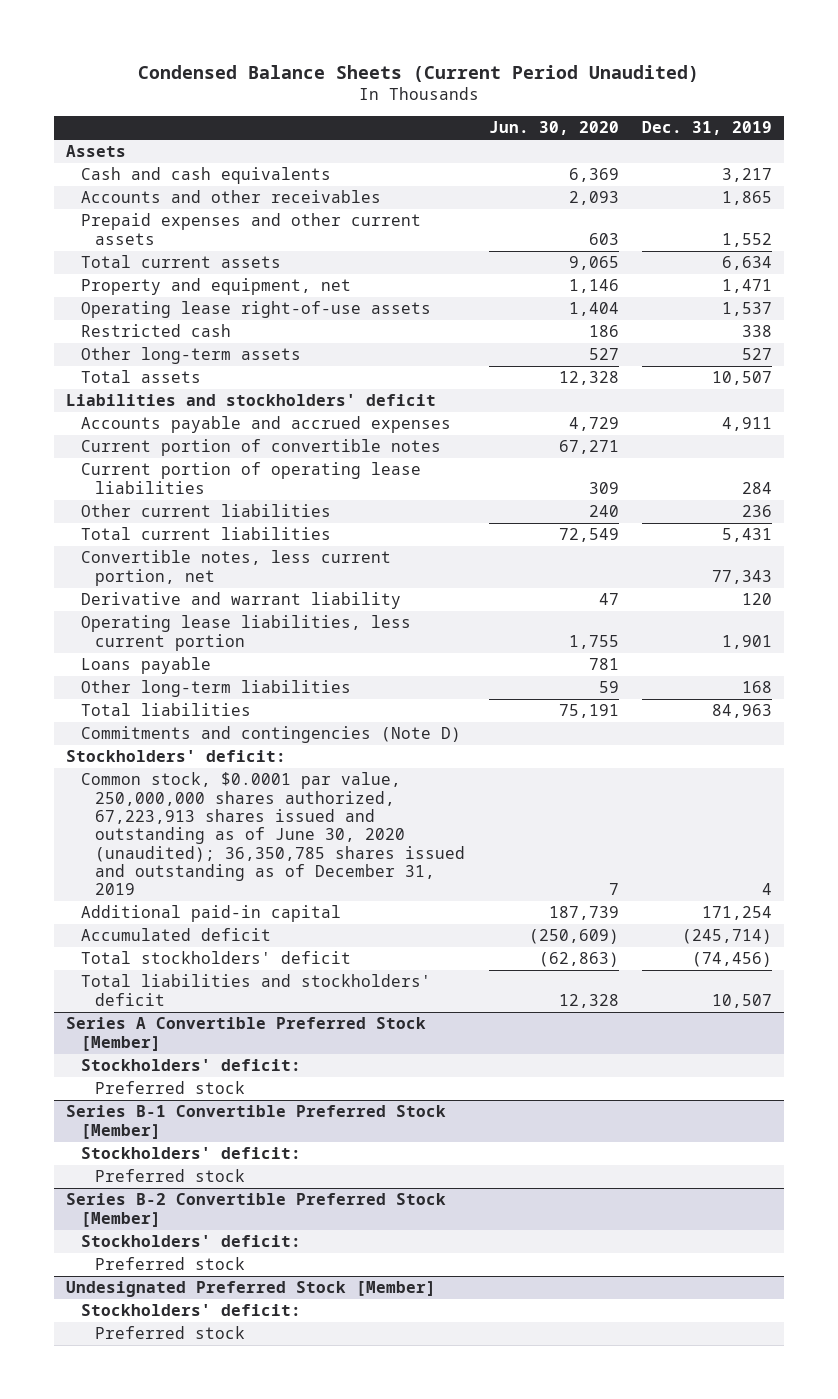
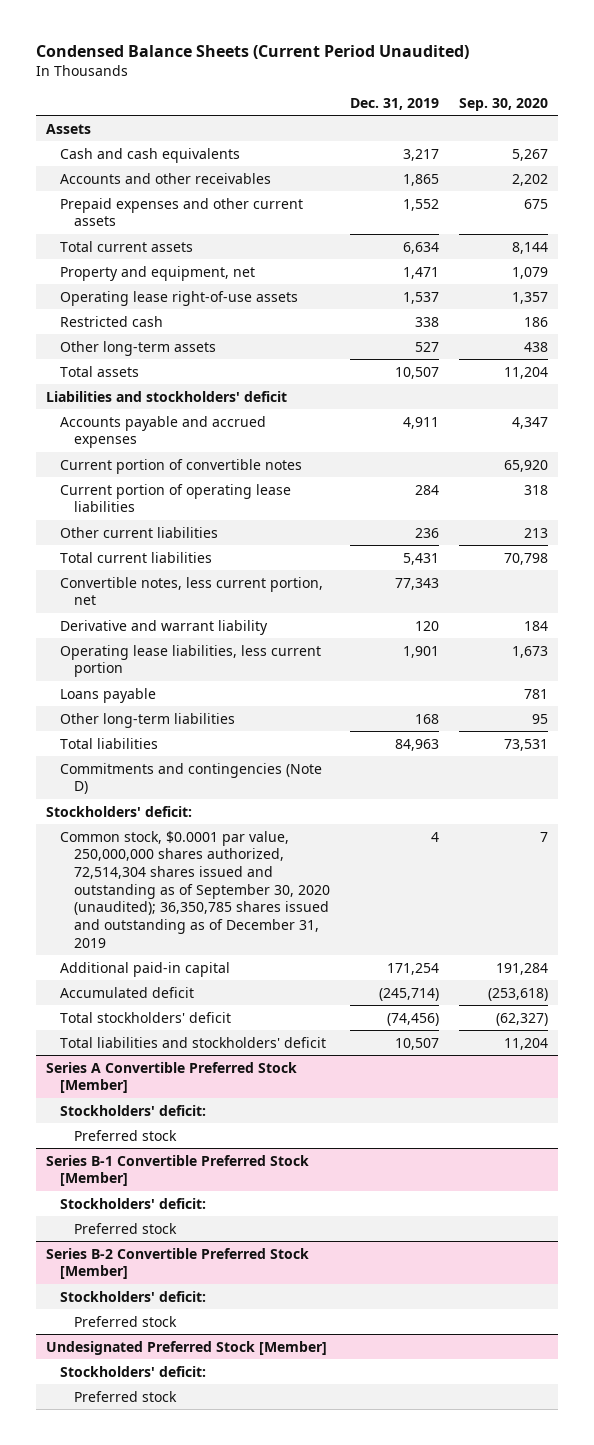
- | Jun. 30, 2020 | Dec. 31, 2019
+ | Dec. 31, 2019 | Sep. 30, 2020
- Common stock, $0.0001 par value, 250,000,000 shares authorized, 67,223,913 shares issued and outstanding as of June 30, 2020 (unaudited); 36,350,785 shares issued and outstanding as of December 31, 2019 | 7 | 4
+ Common stock, $0.0001 par value, 250,000,000 shares authorized, 72,514,304 shares issued and outstanding as of September 30, 2020 (unaudited); 36,350,785 shares issued and outstanding as of December 31, 2019 | 4 | 7

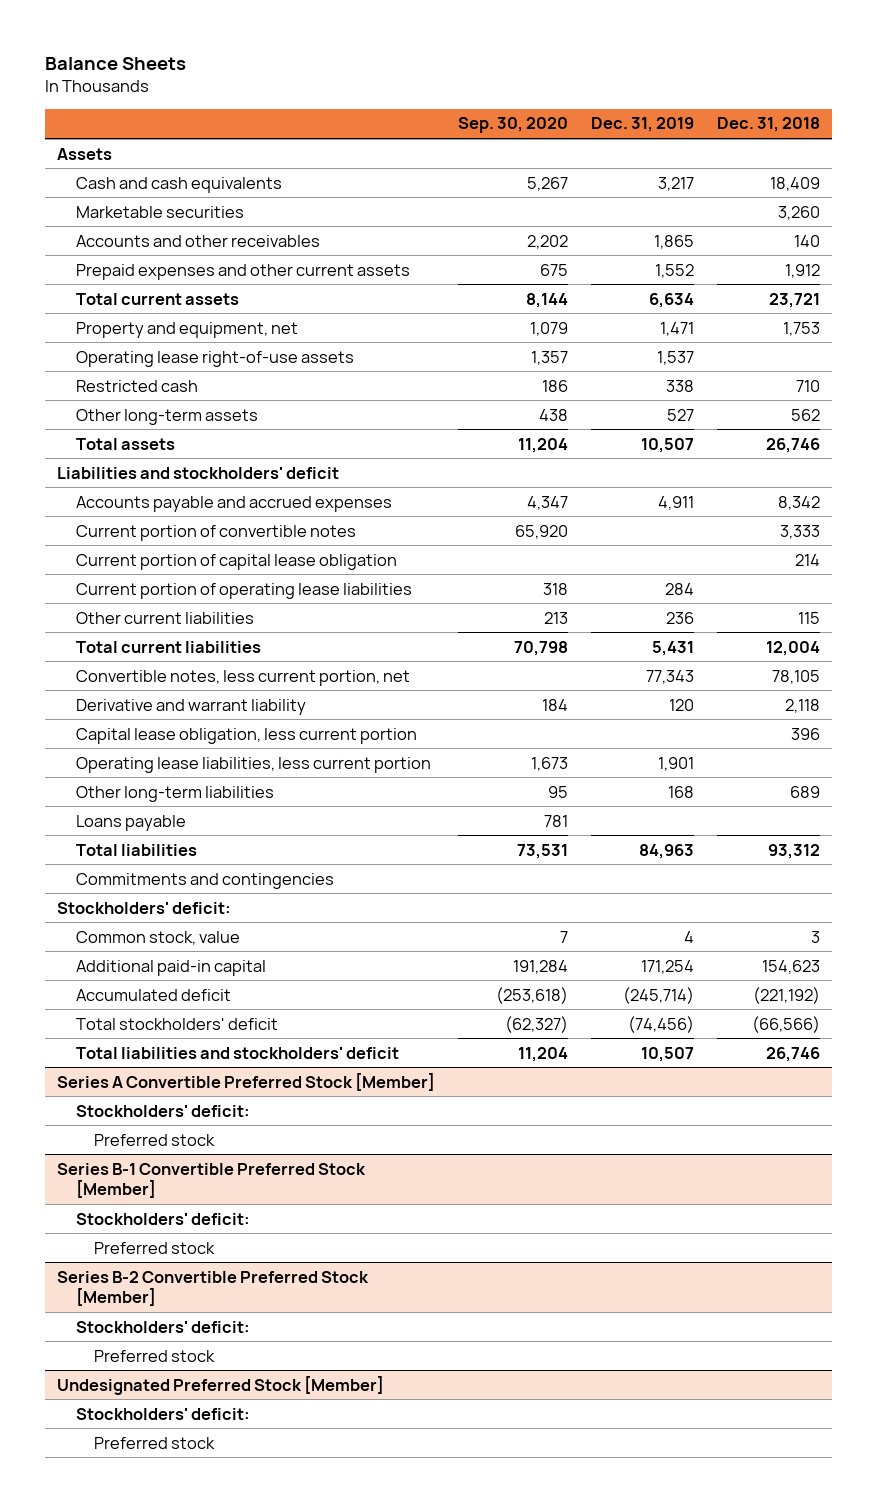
- Condensed Balance Sheets (Current Period Unaudited)
+ Balance Sheets
- | Dec. 31, 2019 | Sep. 30, 2020
+ | Sep. 30, 2020 | Dec. 31, 2019 | Dec. 31, 2018
+ Marketable securities | | | 3,260
+ Current portion of capital lease obligation | | | 214
+ Capital lease obligation, less current portion | | | 396
moved down: Loans payable | 781 | |
- Commitments and contingencies (Note D)
+ Commitments and contingencies
- Common stock, $0.0001 par value, 250,000,000 shares authorized, 72,514,304 shares issued and outstanding as of September 30, 2020 (unaudited); 36,350,785 shares issued and outstanding as of December 31, 2019 | 4 | 7
+ Common stock, value | 7 | 4 | 3

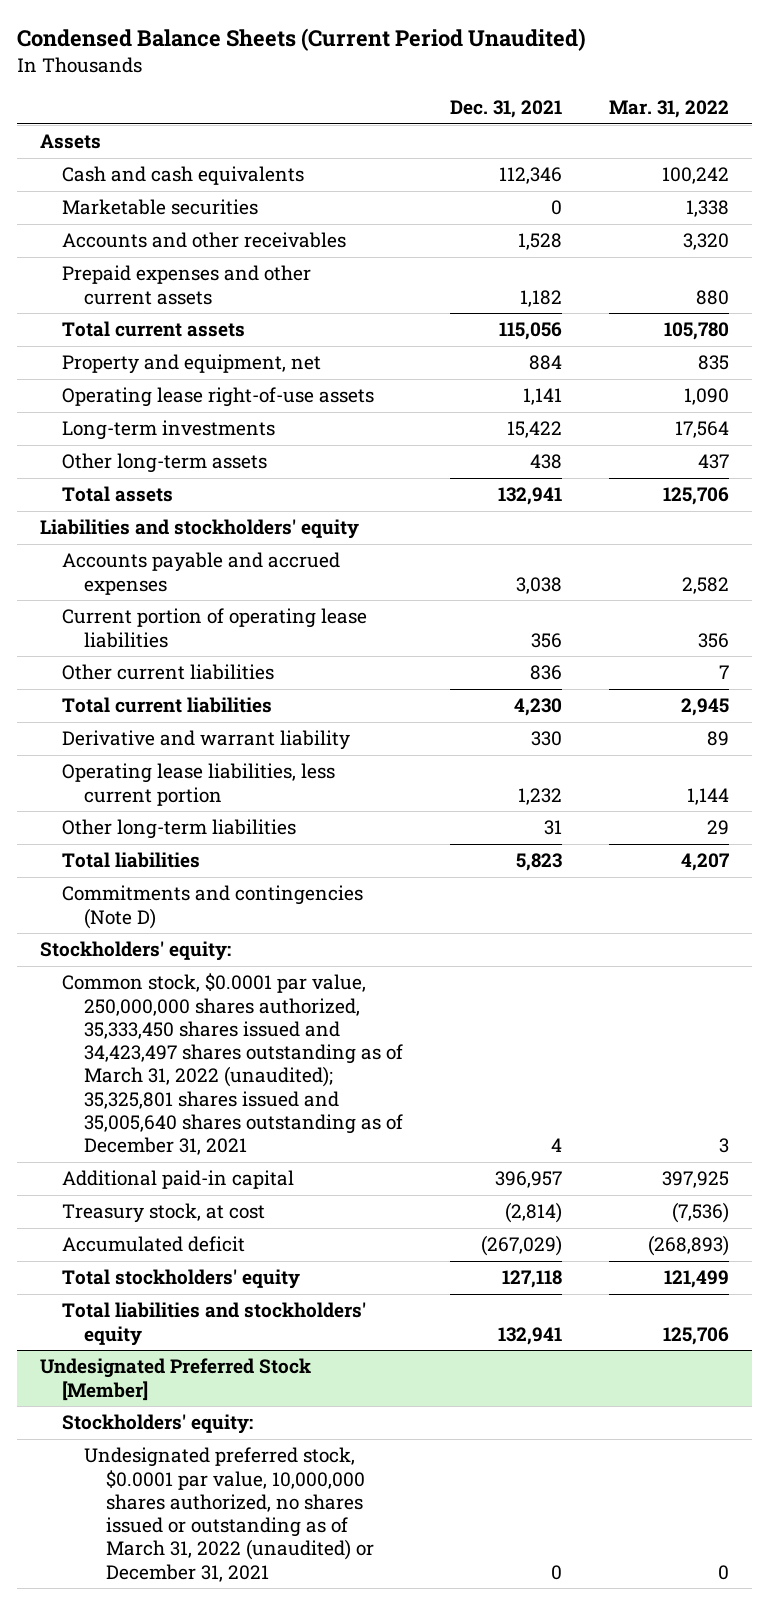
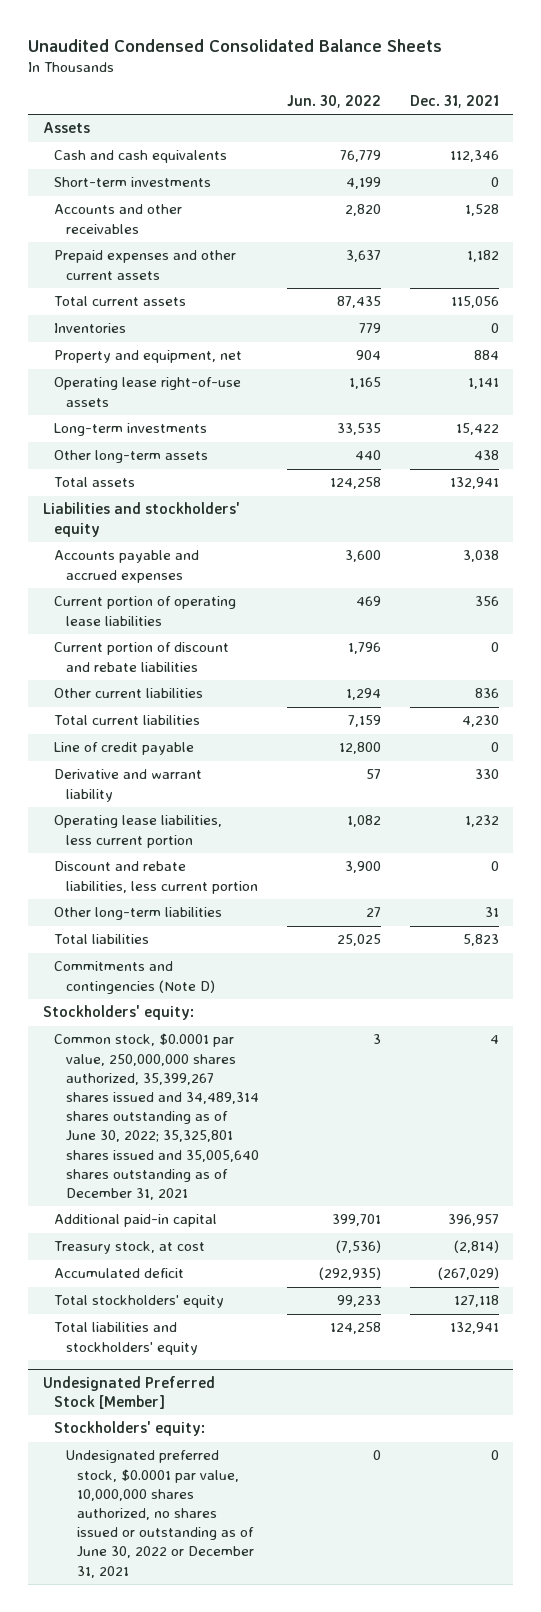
- Condensed Balance Sheets (Current Period Unaudited)
+ Unaudited Condensed Consolidated Balance Sheets
- | Dec. 31, 2021 | Mar. 31, 2022
+ | Jun. 30, 2022 | Dec. 31, 2021
- Marketable securities | 0 | 1,338
+ Short-term investments | 4,199 | 0
+ Inventories | 779 | 0
+ Current portion of discount and rebate liabilities | 1,796 | 0
+ Line of credit payable | 12,800 | 0
+ Discount and rebate liabilities, less current portion | 3,900 | 0
- Common stock, $0.0001 par value, 250,000,000 shares authorized, 35,333,450 shares issued and 34,423,497 shares outstanding as of March 31, 2022 (unaudited); 35,325,801 shares issued and 35,005,640 shares outstanding as of December 31, 2021 | 4 | 3
+ Common stock, $0.0001 par value, 250,000,000 shares authorized, 35,399,267 shares issued and 34,489,314 shares outstanding as of June 30, 2022; 35,325,801 shares issued and 35,005,640 shares outstanding as of December 31, 2021 | 3 | 4
@ Undesignated Preferred Stock [Member]
- Undesignated preferred stock, $0.0001 par value, 10,000,000 shares authorized, no shares issued or outstanding as of March 31, 2022 (unaudited) or December 31, 2021 | 0 | 0
+ Undesignated preferred stock, $0.0001 par value, 10,000,000 shares authorized, no shares issued or outstanding as of June 30, 2022 or December 31, 2021 | 0 | 0

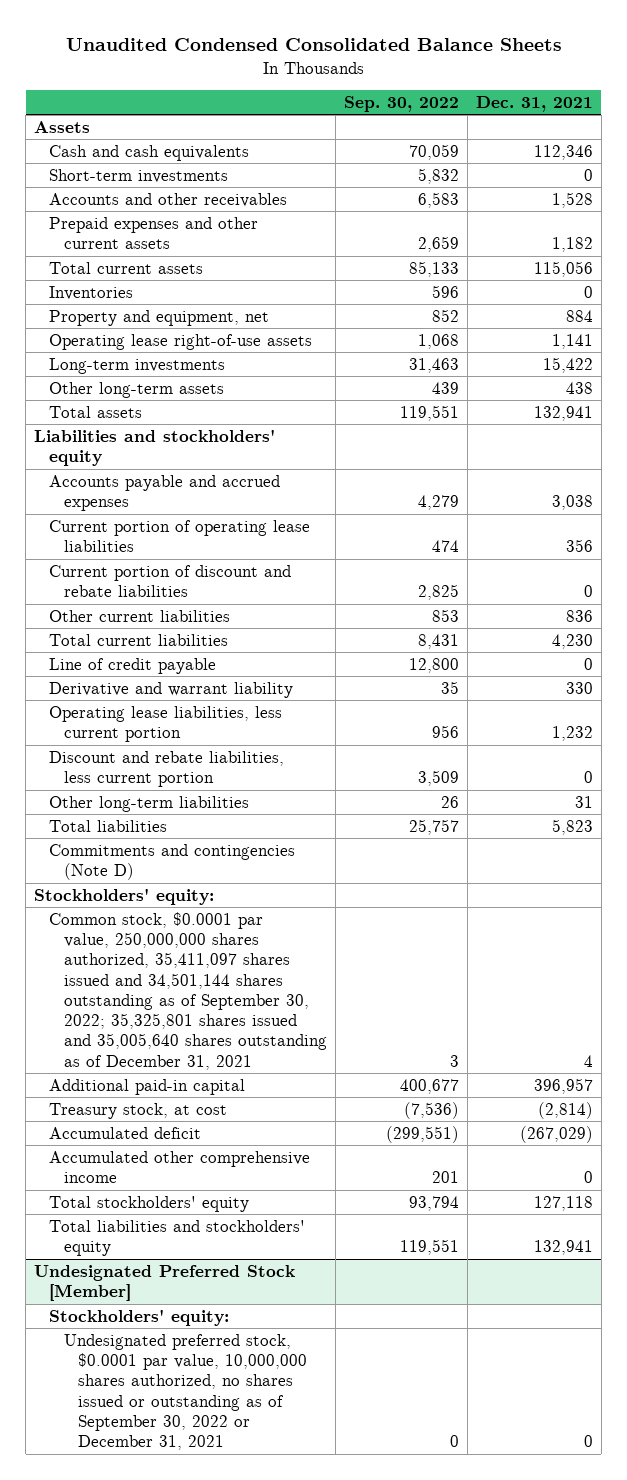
- | Jun. 30, 2022 | Dec. 31, 2021
+ | Sep. 30, 2022 | Dec. 31, 2021
- Common stock, $0.0001 par value, 250,000,000 shares authorized, 35,399,267 shares issued and 34,489,314 shares outstanding as of June 30, 2022; 35,325,801 shares issued and 35,005,640 shares outstanding as of December 31, 2021 | 3 | 4
+ Common stock, $0.0001 par value, 250,000,000 shares authorized, 35,411,097 shares issued and 34,501,144 shares outstanding as of September 30, 2022; 35,325,801 shares issued and 35,005,640 shares outstanding as of December 31, 2021 | 3 | 4
+ Accumulated other comprehensive income | 201 | 0
@ Undesignated Preferred Stock [Member]
- Undesignated preferred stock, $0.0001 par value, 10,000,000 shares authorized, no shares issued or outstanding as of June 30, 2022 or December 31, 2021 | 0 | 0
+ Undesignated preferred stock, $0.0001 par value, 10,000,000 shares authorized, no shares issued or outstanding as of September 30, 2022 or December 31, 2021 | 0 | 0

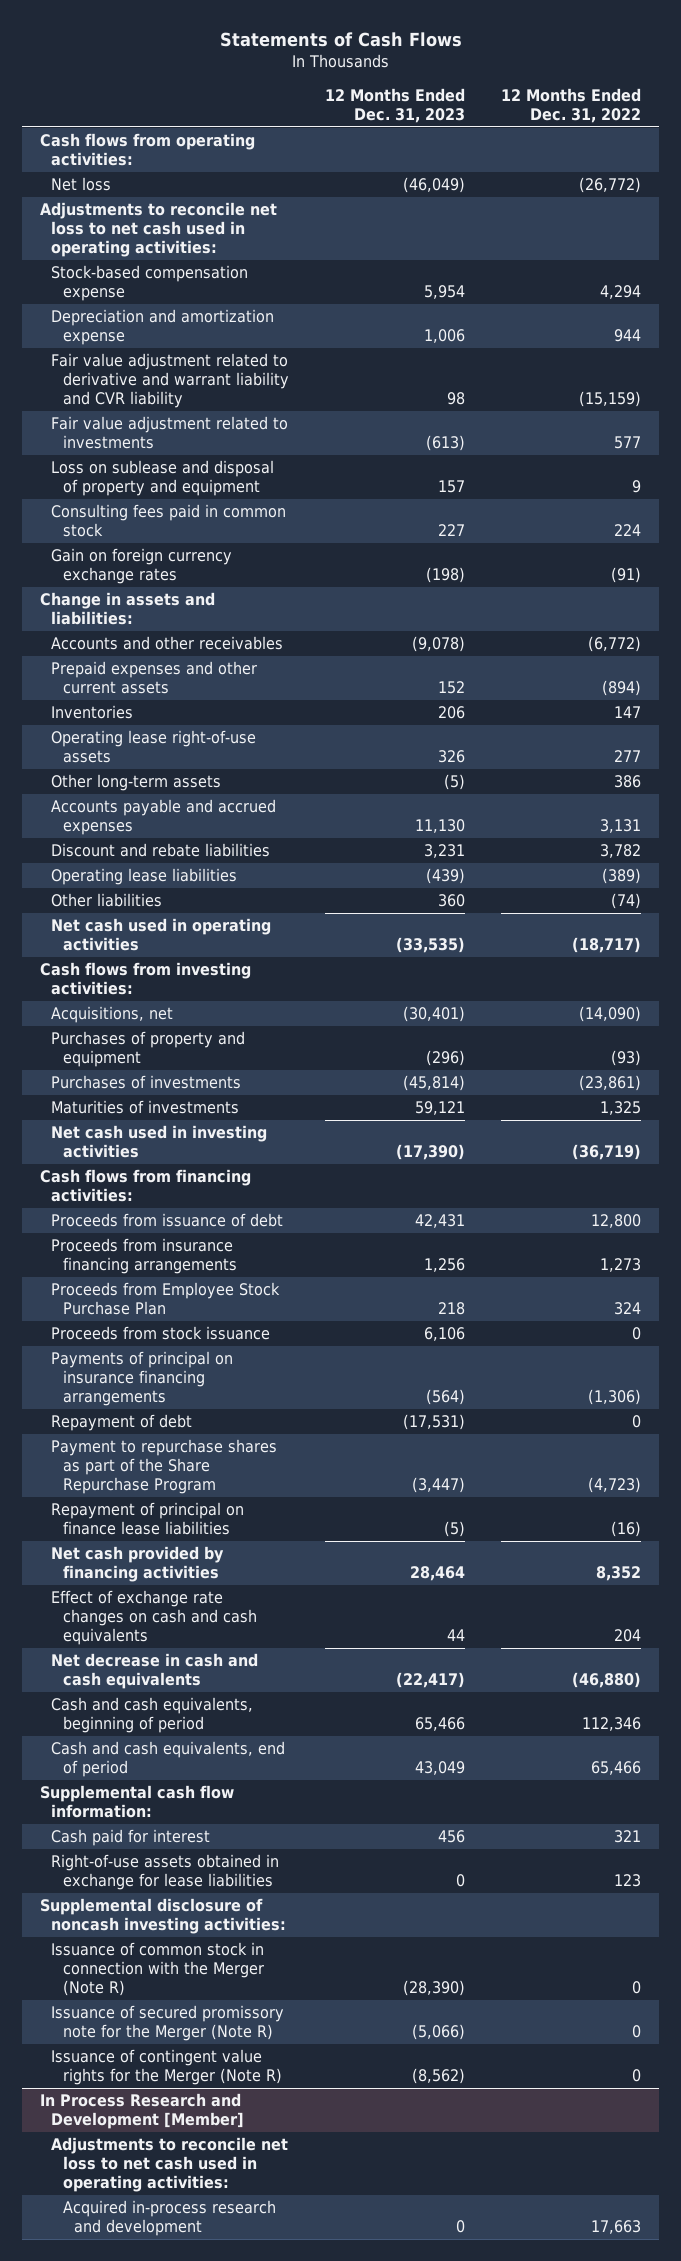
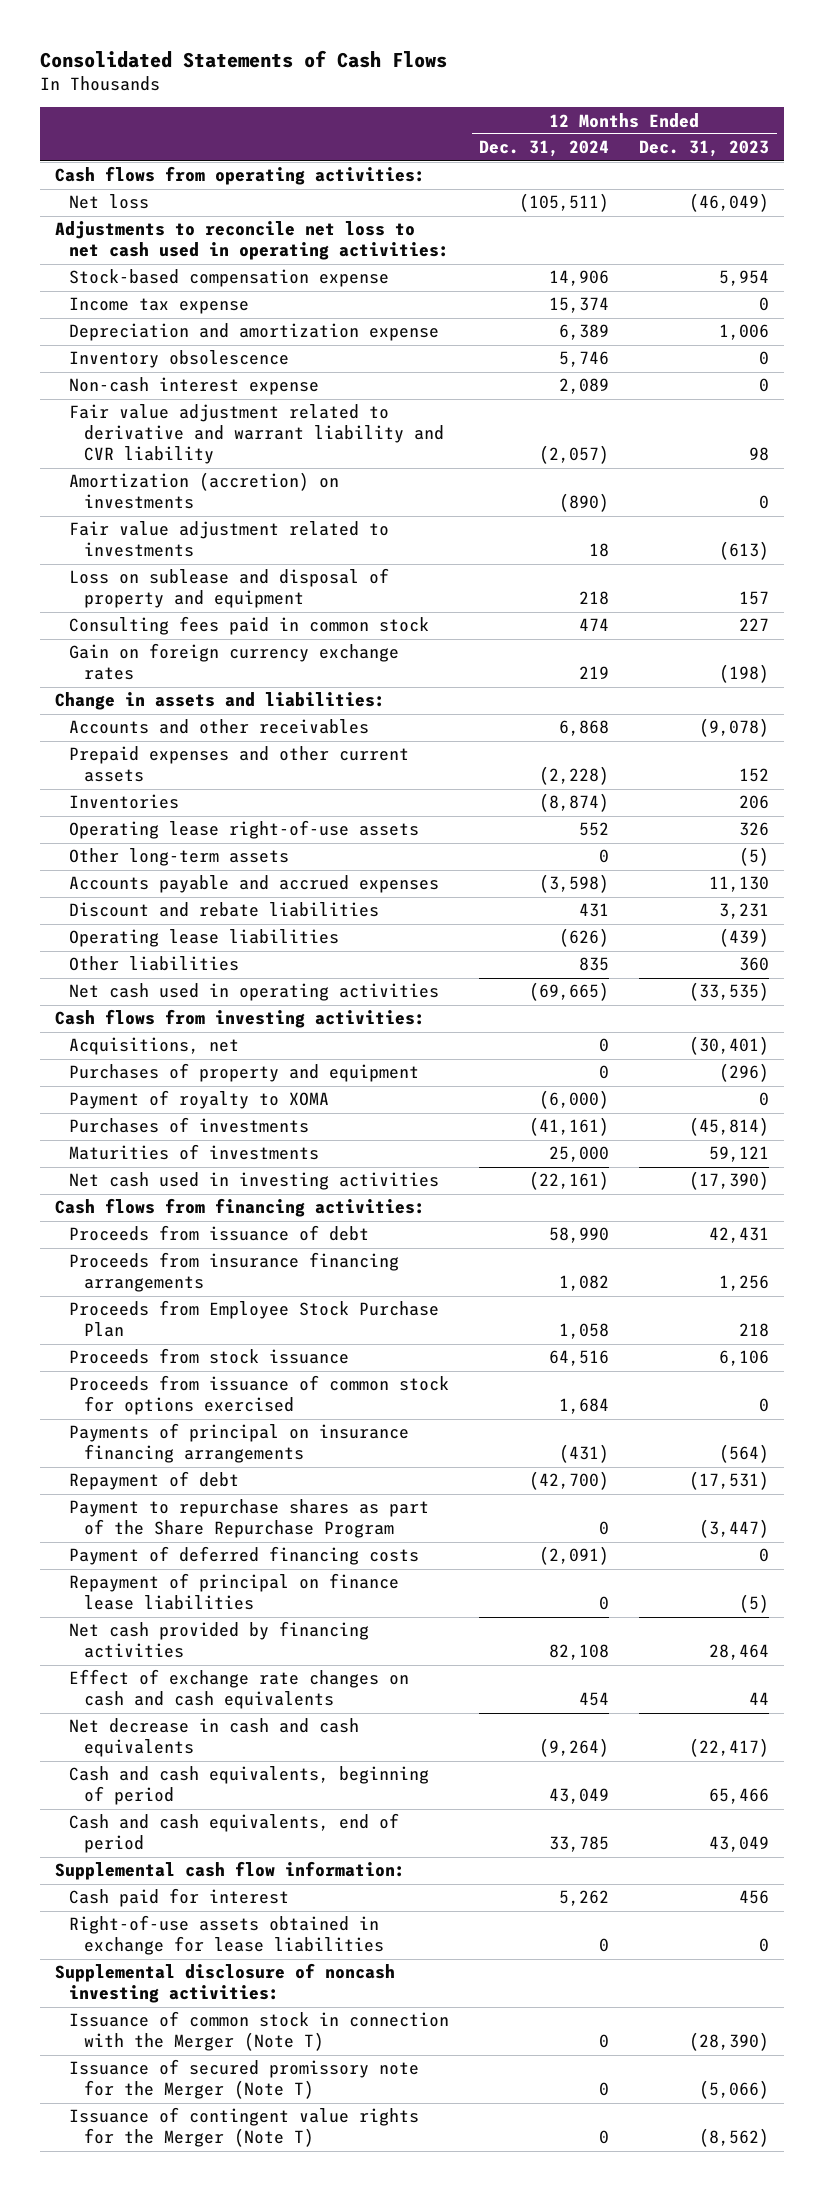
- Statements of Cash Flows
+ Consolidated Statements of Cash Flows
- | 12 Months Ended Dec. 31, 2023 | 12 Months Ended Dec. 31, 2022
+ | 12 Months Ended Dec. 31, 2024 | 12 Months Ended Dec. 31, 2023
+ Income tax expense | 15,374 | 0
+ Inventory obsolescence | 5,746 | 0
+ Non-cash interest expense | 2,089 | 0
+ Amortization (accretion) on investments | (890) | 0
+ Payment of royalty to XOMA | (6,000) | 0
+ Proceeds from issuance of common stock for options exercised | 1,684 | 0
+ Payment of deferred financing costs | (2,091) | 0
- Issuance of common stock in connection with the Merger (Note R) | (28,390) | 0
- Issuance of secured promissory note for the Merger (Note R) | (5,066) | 0
- Issuance of contingent value rights for the Merger (Note R) | (8,562) | 0
- In Process Research and Development [Member]
- Adjustments to reconcile net loss to net cash used in operating activities:
- Acquired in-process research and development | 0 | 17,663
+ Issuance of common stock in connection with the Merger (Note T) | 0 | (28,390)
+ Issuance of secured promissory note for the Merger (Note T) | 0 | (5,066)
+ Issuance of contingent value rights for the Merger (Note T) | 0 | (8,562)

